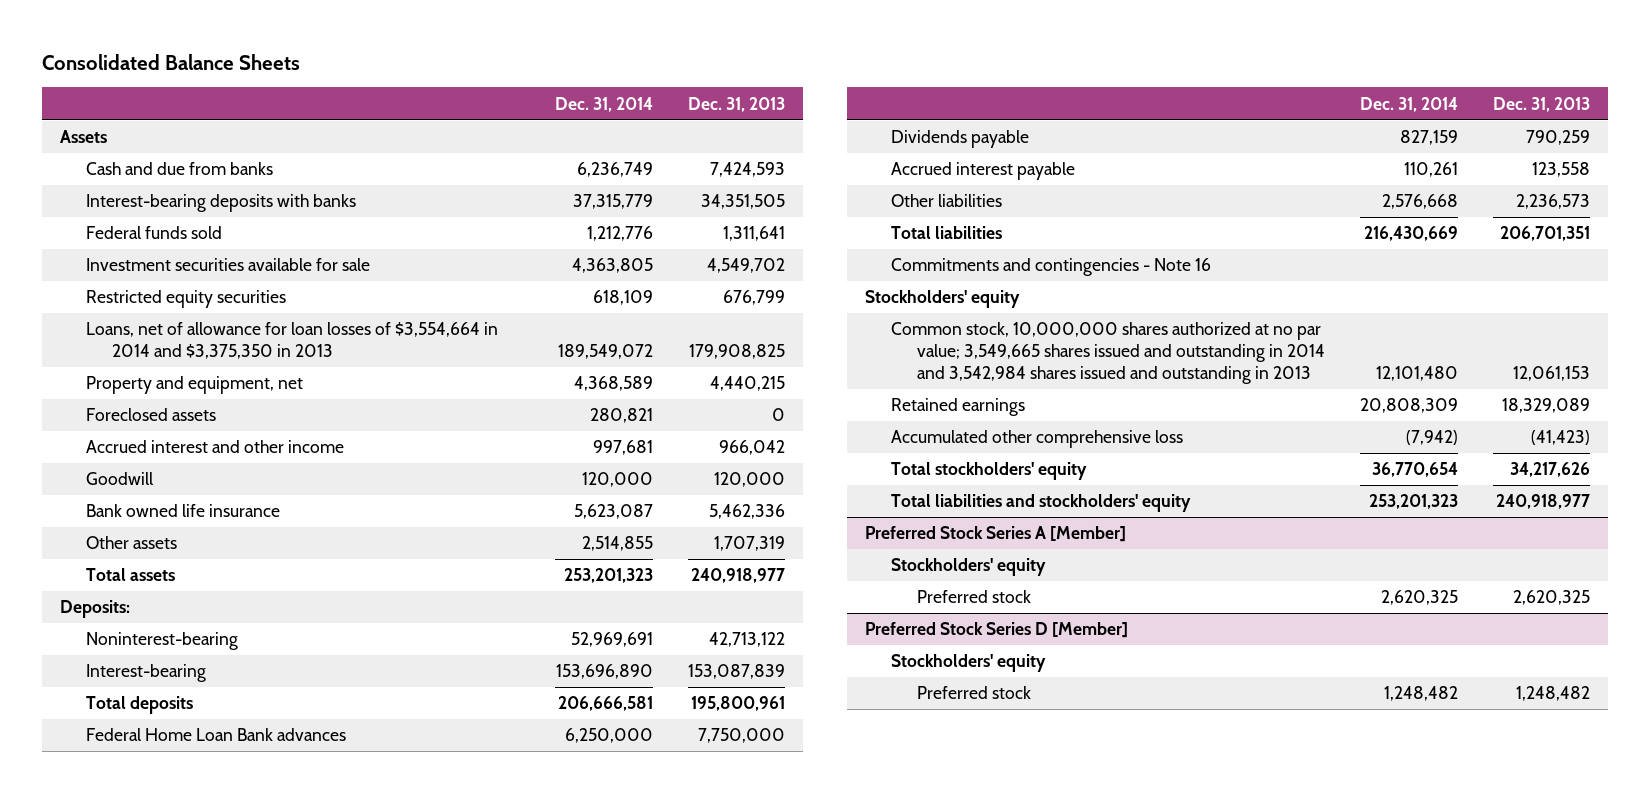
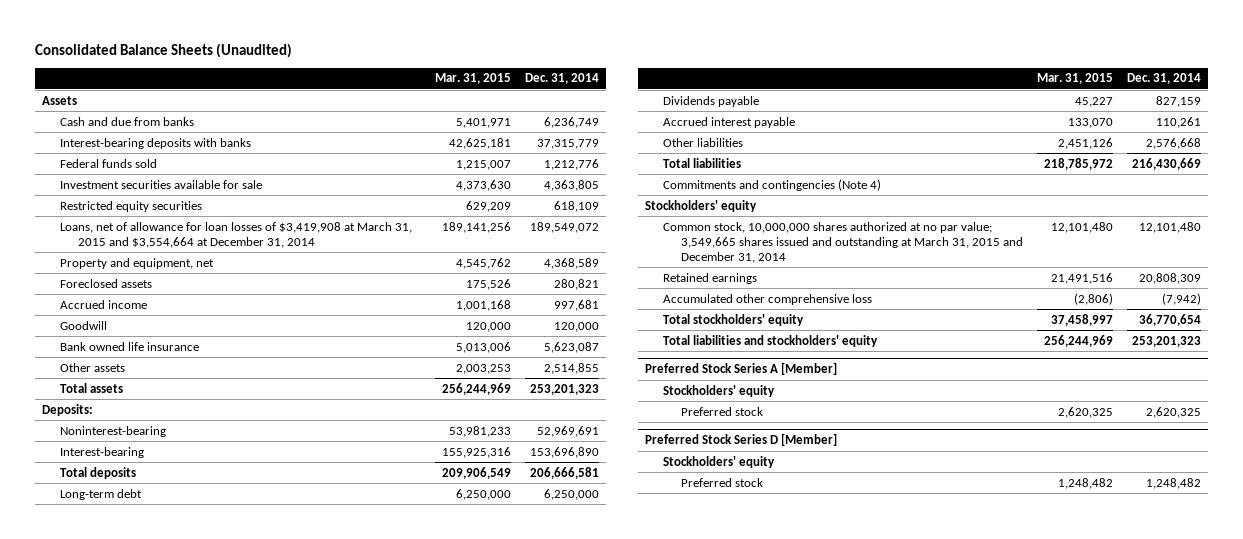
- Consolidated Balance Sheets
+ Consolidated Balance Sheets (Unaudited)
- | Dec. 31, 2014 | Dec. 31, 2013
+ | Mar. 31, 2015 | Dec. 31, 2014
- Loans, net of allowance for loan losses of $3,554,664 in 2014 and $3,375,350 in 2013 | 189,549,072 | 179,908,825
+ Loans, net of allowance for loan losses of $3,419,908 at March 31, 2015 and $3,554,664 at December 31, 2014 | 189,141,256 | 189,549,072
- Accrued interest and other income | 997,681 | 966,042
+ Accrued income | 1,001,168 | 997,681
- Federal Home Loan Bank advances | 6,250,000 | 7,750,000
+ Long-term debt | 6,250,000 | 6,250,000
- Commitments and contingencies - Note 16
+ Commitments and contingencies (Note 4)
- Common stock, 10,000,000 shares authorized at no par value; 3,549,665 shares issued and outstanding in 2014 and 3,542,984 shares issued and outstanding in 2013 | 12,101,480 | 12,061,153
+ Common stock, 10,000,000 shares authorized at no par value; 3,549,665 shares issued and outstanding at March 31, 2015 and December 31, 2014 | 12,101,480 | 12,101,480

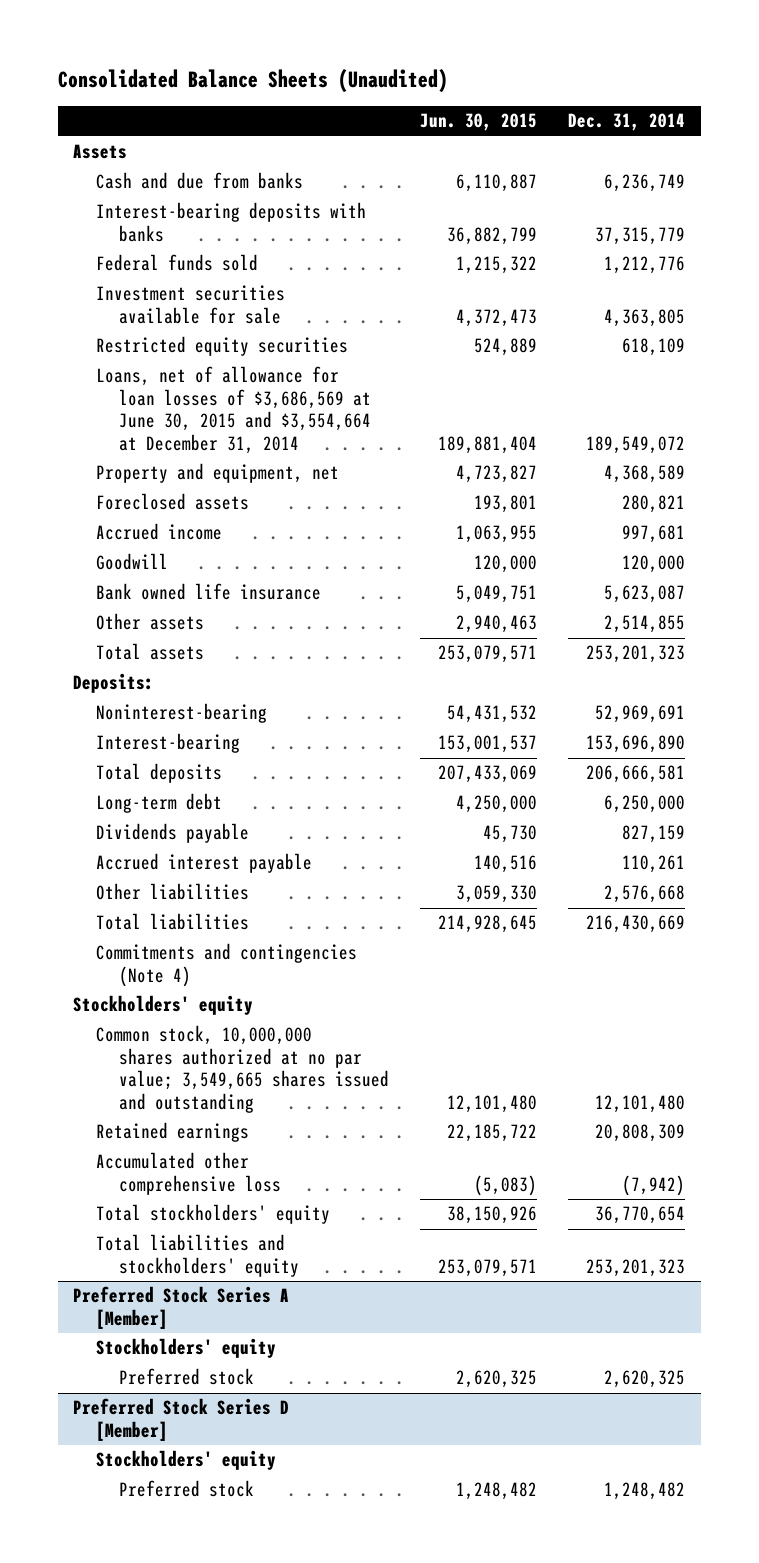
- | Mar. 31, 2015 | Dec. 31, 2014
+ | Jun. 30, 2015 | Dec. 31, 2014
- Loans, net of allowance for loan losses of $3,419,908 at March 31, 2015 and $3,554,664 at December 31, 2014 | 189,141,256 | 189,549,072
+ Loans, net of allowance for loan losses of $3,686,569 at June 30, 2015 and $3,554,664 at December 31, 2014 | 189,881,404 | 189,549,072
- Common stock, 10,000,000 shares authorized at no par value; 3,549,665 shares issued and outstanding at March 31, 2015 and December 31, 2014 | 12,101,480 | 12,101,480
+ Common stock, 10,000,000 shares authorized at no par value; 3,549,665 shares issued and outstanding | 12,101,480 | 12,101,480

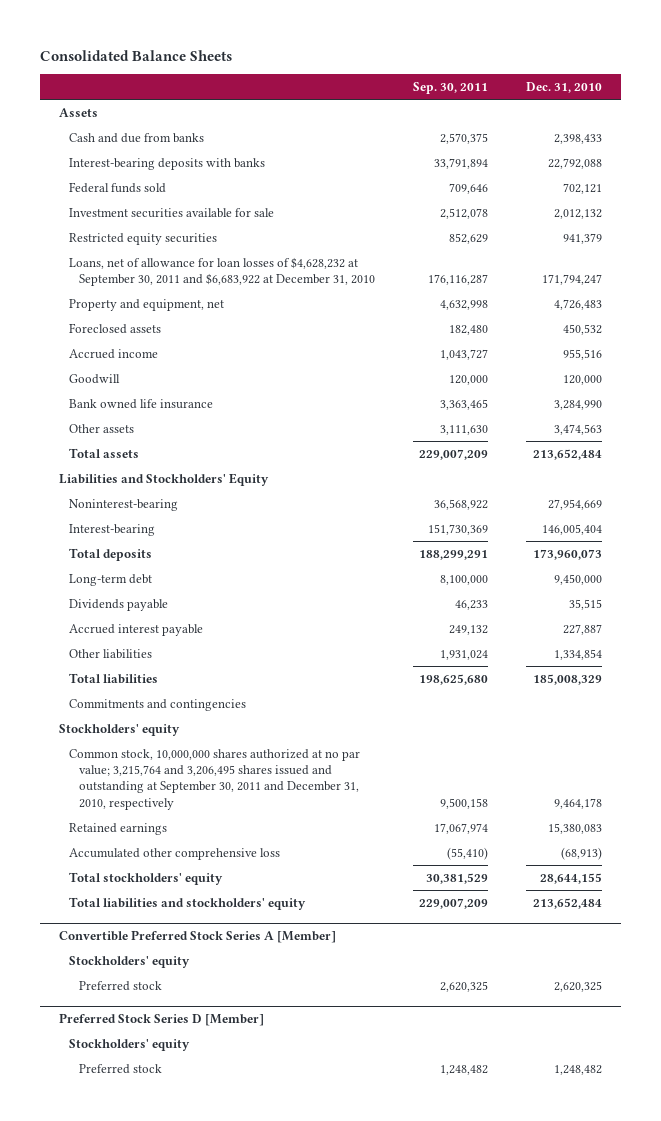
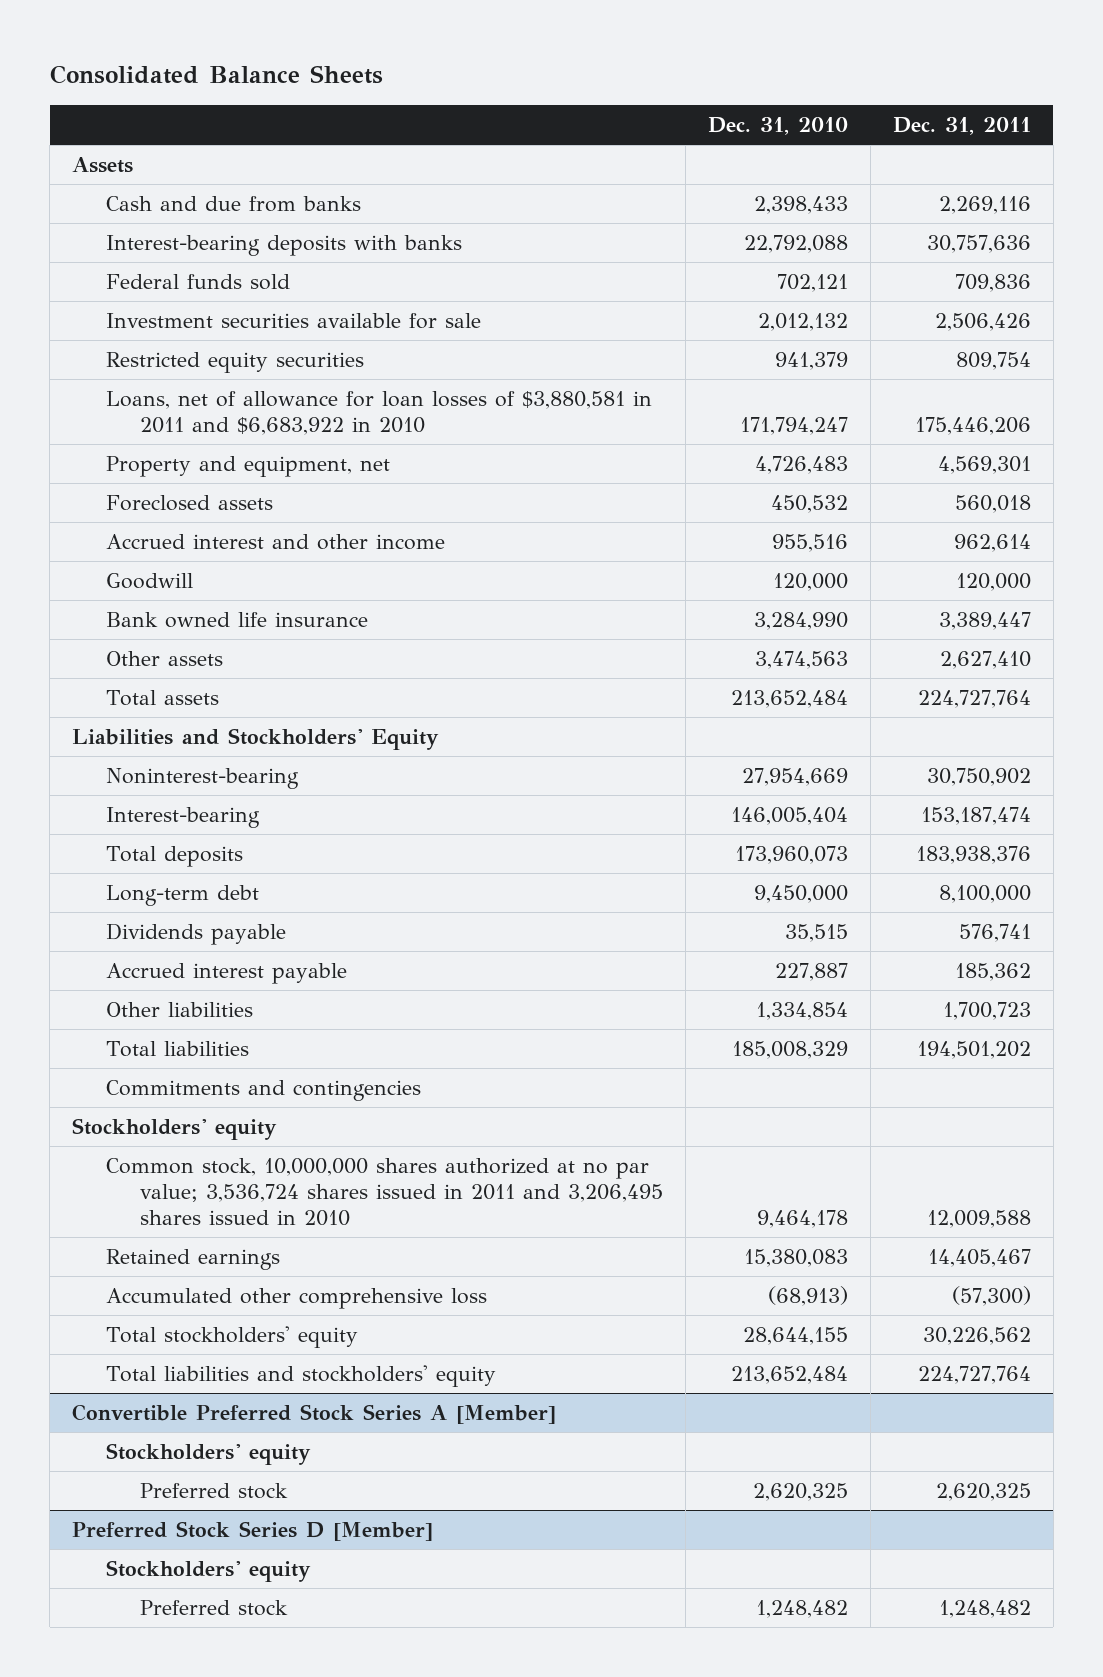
- | Sep. 30, 2011 | Dec. 31, 2010
+ | Dec. 31, 2010 | Dec. 31, 2011
- Loans, net of allowance for loan losses of $4,628,232 at September 30, 2011 and $6,683,922 at December 31, 2010 | 176,116,287 | 171,794,247
+ Loans, net of allowance for loan losses of $3,880,581 in 2011 and $6,683,922 in 2010 | 171,794,247 | 175,446,206
- Accrued income | 1,043,727 | 955,516
+ Accrued interest and other income | 955,516 | 962,614
- Common stock, 10,000,000 shares authorized at no par value; 3,215,764 and 3,206,495 shares issued and outstanding at September 30, 2011 and December 31, 2010, respectively | 9,500,158 | 9,464,178
+ Common stock, 10,000,000 shares authorized at no par value; 3,536,724 shares issued in 2011 and 3,206,495 shares issued in 2010 | 9,464,178 | 12,009,588

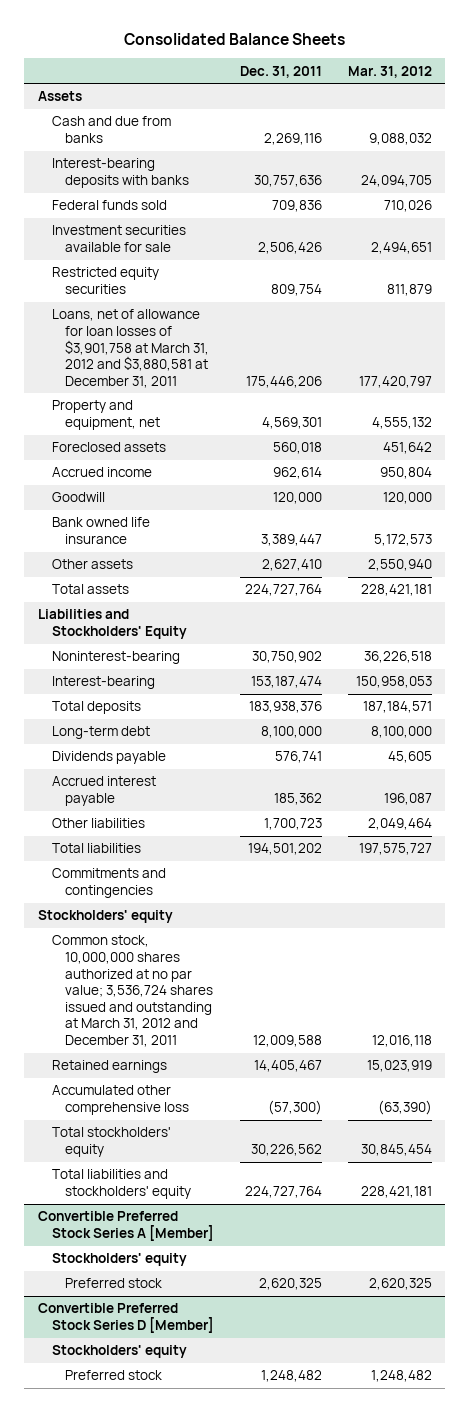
- | Dec. 31, 2010 | Dec. 31, 2011
+ | Dec. 31, 2011 | Mar. 31, 2012
- Loans, net of allowance for loan losses of $3,880,581 in 2011 and $6,683,922 in 2010 | 171,794,247 | 175,446,206
+ Loans, net of allowance for loan losses of $3,901,758 at March 31, 2012 and $3,880,581 at December 31, 2011 | 175,446,206 | 177,420,797
- Accrued interest and other income | 955,516 | 962,614
+ Accrued income | 962,614 | 950,804
- Common stock, 10,000,000 shares authorized at no par value; 3,536,724 shares issued in 2011 and 3,206,495 shares issued in 2010 | 9,464,178 | 12,009,588
+ Common stock, 10,000,000 shares authorized at no par value; 3,536,724 shares issued and outstanding at March 31, 2012 and December 31, 2011 | 12,009,588 | 12,016,118
- Preferred Stock Series D [Member]
+ Convertible Preferred Stock Series D [Member]

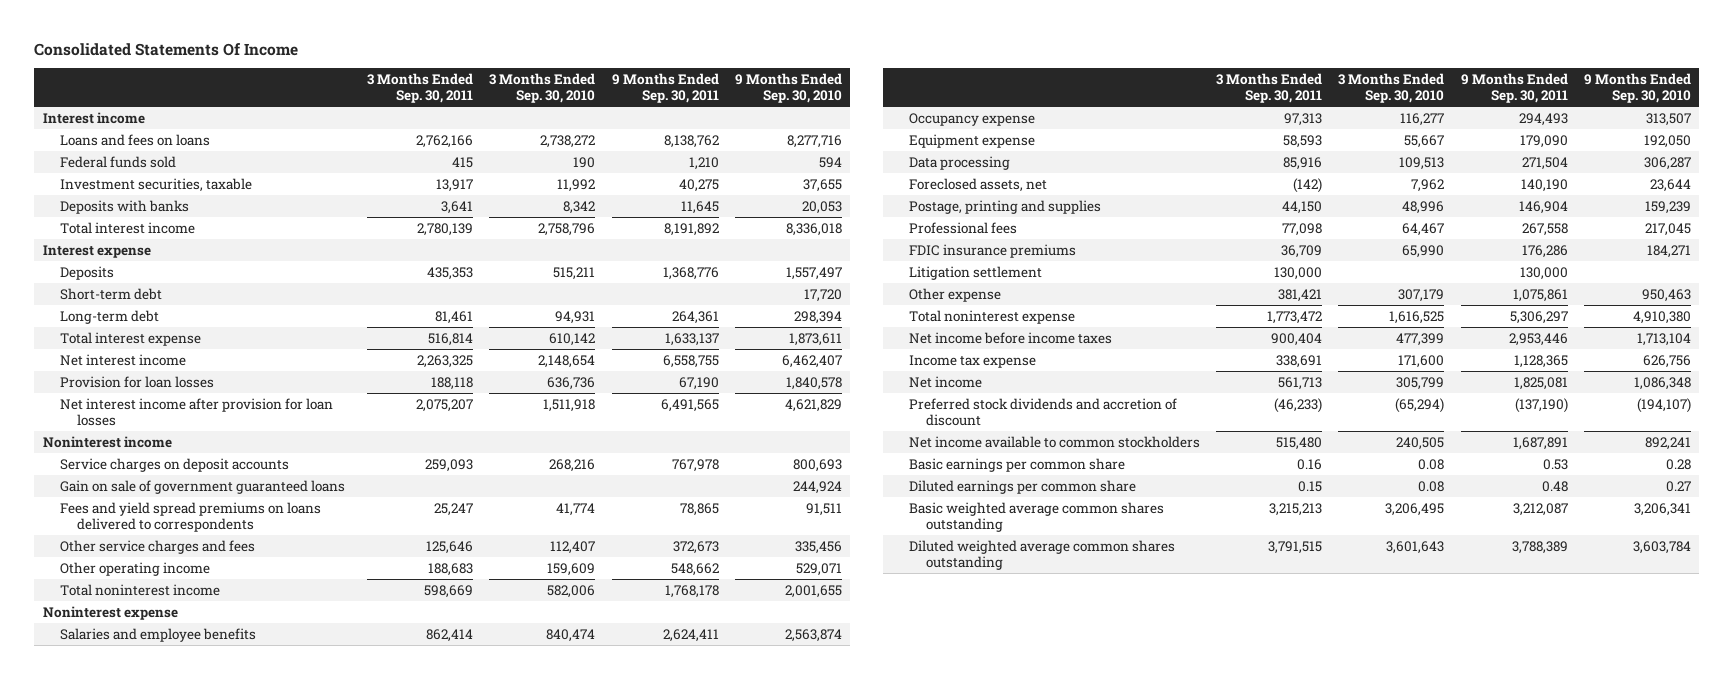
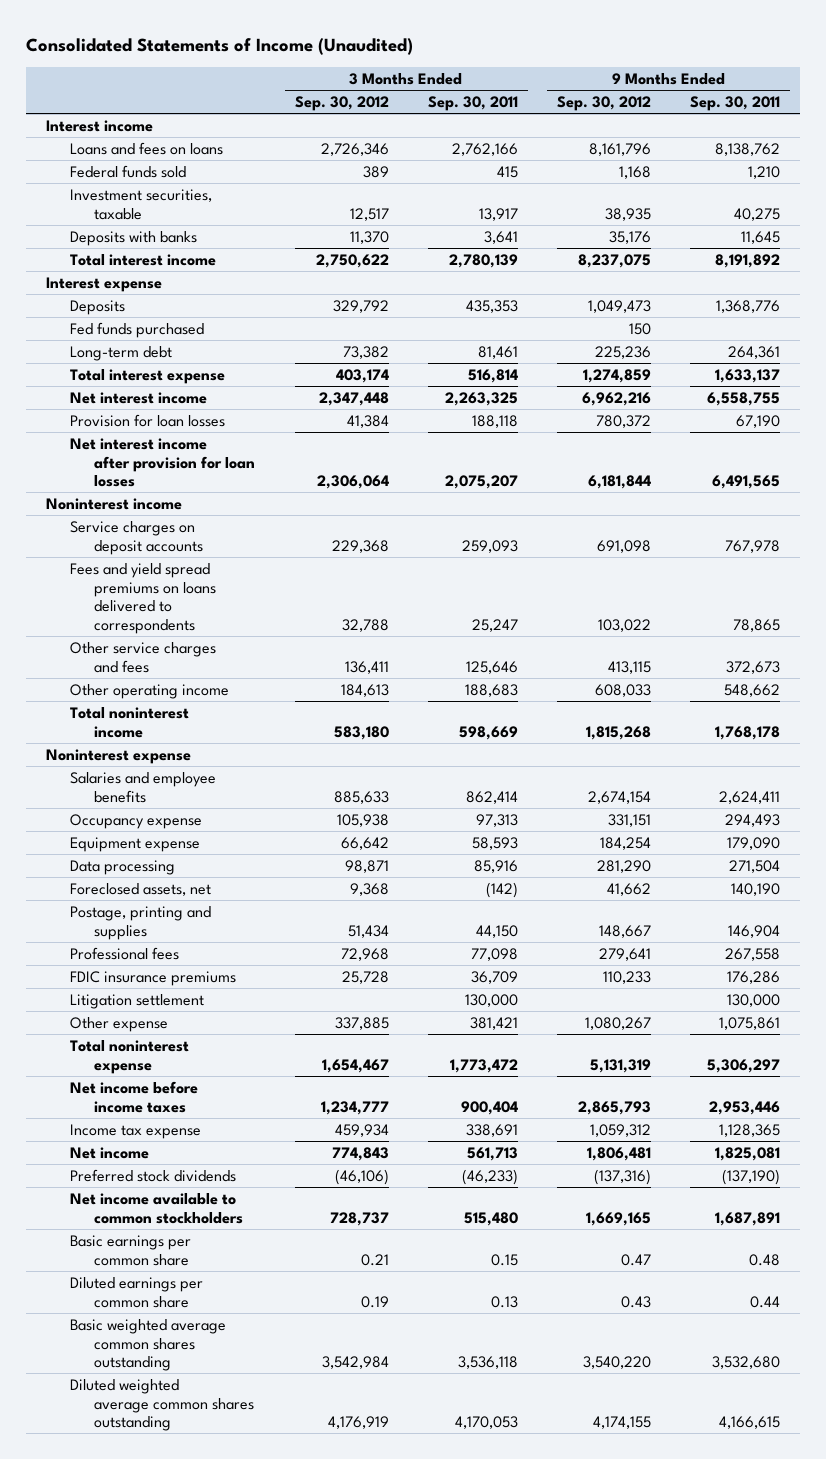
- Consolidated Statements Of Income
+ Consolidated Statements of Income (Unaudited)
- | 3 Months Ended Sep. 30, 2011 | 3 Months Ended Sep. 30, 2010 | 9 Months Ended Sep. 30, 2011 | 9 Months Ended Sep. 30, 2010
+ | 3 Months Ended Sep. 30, 2012 | 3 Months Ended Sep. 30, 2011 | 9 Months Ended Sep. 30, 2012 | 9 Months Ended Sep. 30, 2011
- Short-term debt | | | | 17,720
+ Fed funds purchased | | | 150 |
- Gain on sale of government guaranteed loans | | | | 244,924
- Preferred stock dividends and accretion of discount | (46,233) | (65,294) | (137,190) | (194,107)
+ Preferred stock dividends | (46,106) | (46,233) | (137,316) | (137,190)
- Basic earnings per common share | 0.16 | 0.08 | 0.53 | 0.28
- Diluted earnings per common share | 0.15 | 0.08 | 0.48 | 0.27
- Basic weighted average common shares outstanding | 3,215,213 | 3,206,495 | 3,212,087 | 3,206,341
- Diluted weighted average common shares outstanding | 3,791,515 | 3,601,643 | 3,788,389 | 3,603,784
+ Basic earnings per common share | 0.21 | 0.15 | 0.47 | 0.48
+ Diluted earnings per common share | 0.19 | 0.13 | 0.43 | 0.44
+ Basic weighted average common shares outstanding | 3,542,984 | 3,536,118 | 3,540,220 | 3,532,680
+ Diluted weighted average common shares outstanding | 4,176,919 | 4,170,053 | 4,174,155 | 4,166,615

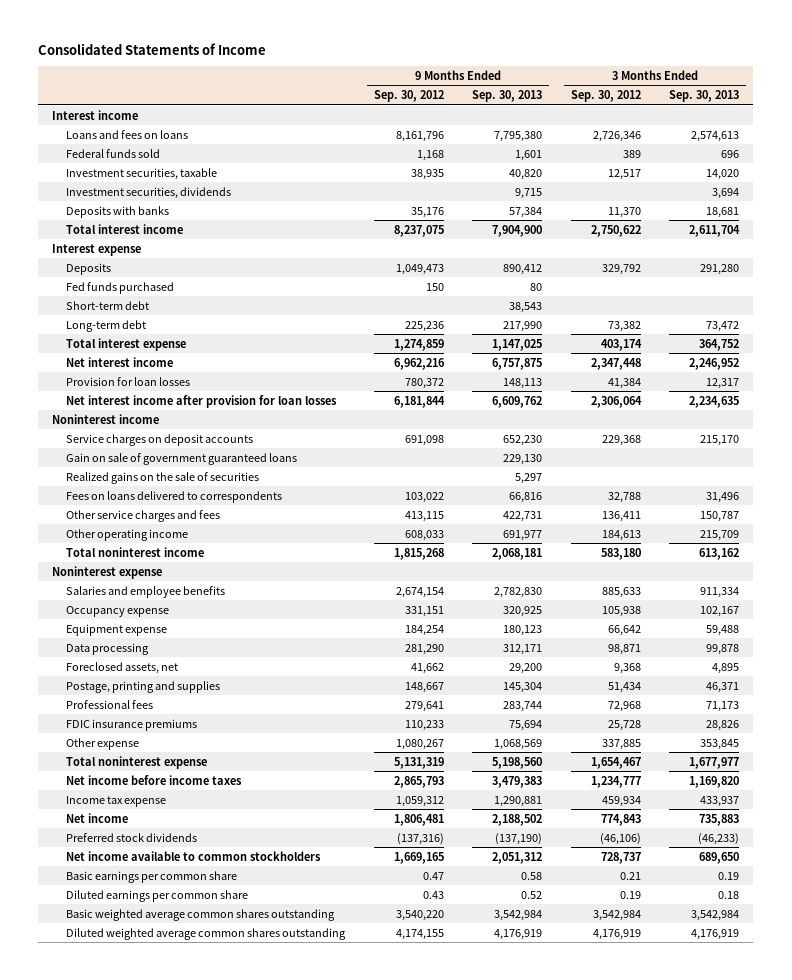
- Consolidated Statements of Income (Unaudited)
+ Consolidated Statements of Income
- | 3 Months Ended Sep. 30, 2012 | 3 Months Ended Sep. 30, 2011 | 9 Months Ended Sep. 30, 2012 | 9 Months Ended Sep. 30, 2011
+ | 9 Months Ended Sep. 30, 2012 | 9 Months Ended Sep. 30, 2013 | 3 Months Ended Sep. 30, 2012 | 3 Months Ended Sep. 30, 2013
+ Investment securities, dividends | | 9,715 | | 3,694
+ Short-term debt | | 38,543 | |
- Fees and yield spread premiums on loans delivered to correspondents | 32,788 | 25,247 | 103,022 | 78,865
+ Gain on sale of government guaranteed loans | | 229,130 | |
+ Realized gains on the sale of securities | | 5,297 | |
+ Fees on loans delivered to correspondents | 103,022 | 66,816 | 32,788 | 31,496
- Litigation settlement | | 130,000 | | 130,000

